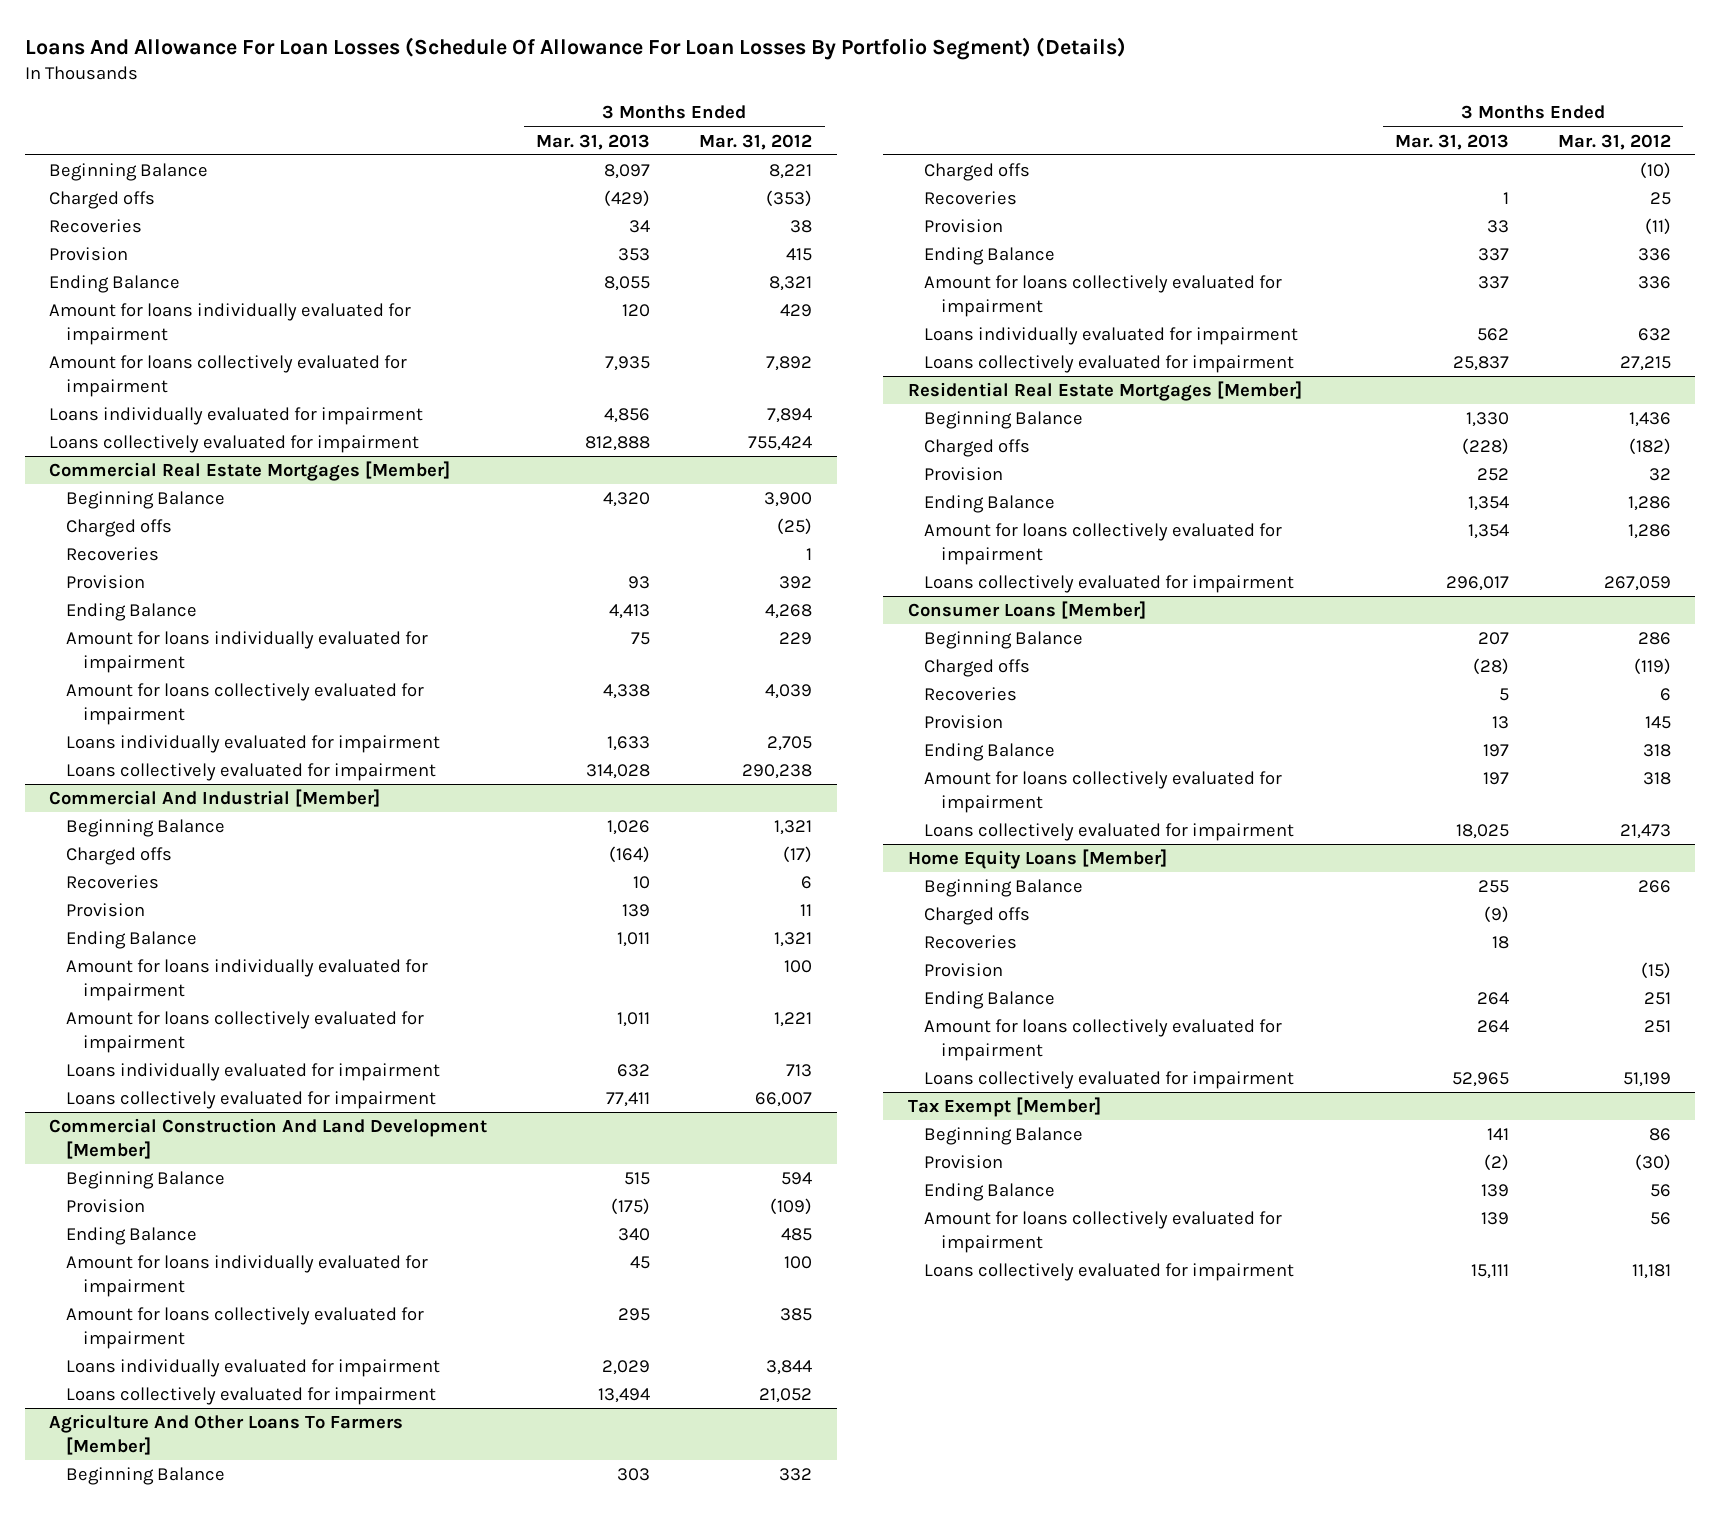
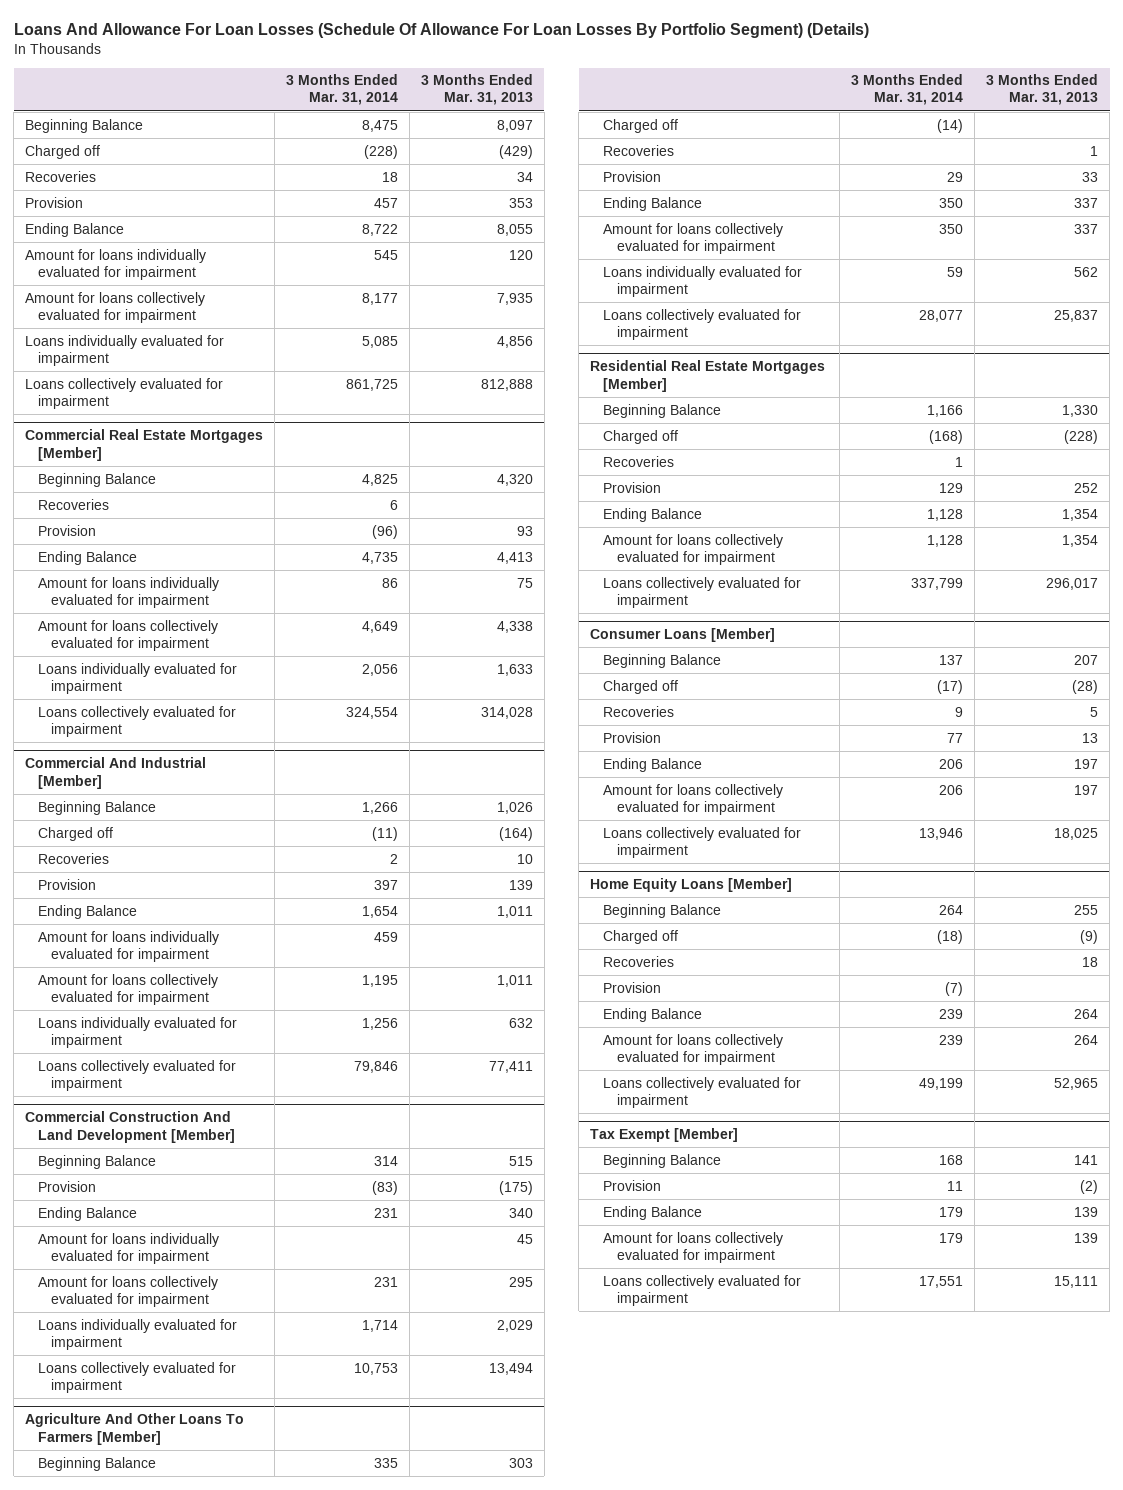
- | 3 Months Ended Mar. 31, 2013 | 3 Months Ended Mar. 31, 2012
+ | 3 Months Ended Mar. 31, 2014 | 3 Months Ended Mar. 31, 2013
- Charged offs | (429) | (353)
+ Charged off | (228) | (429)
@ Commercial Real Estate Mortgages [Member]
- Charged offs | | (25)
@ Commercial And Industrial [Member]
- Charged offs | (164) | (17)
+ Charged off | (11) | (164)
@ Agriculture And Other Loans To Farmers [Member]
- Charged offs | | (10)
+ Charged off | (14) |
@ Residential Real Estate Mortgages [Member]
- Charged offs | (228) | (182)
+ Charged off | (168) | (228)
+ Recoveries | 1 |
@ Consumer Loans [Member]
- Charged offs | (28) | (119)
+ Charged off | (17) | (28)
@ Home Equity Loans [Member]
- Charged offs | (9) |
+ Charged off | (18) | (9)

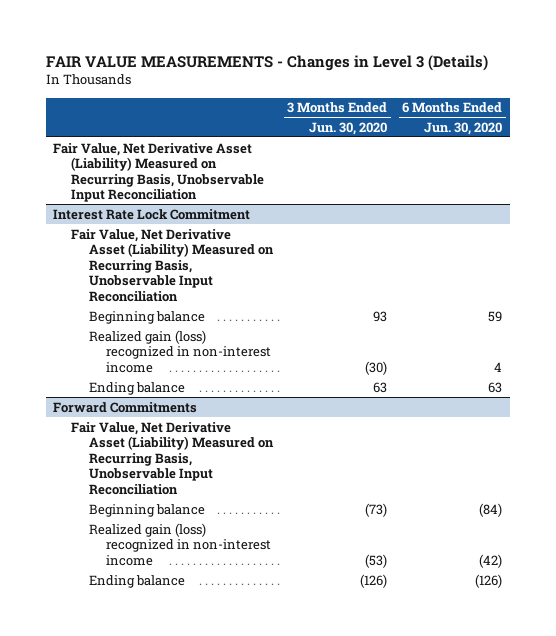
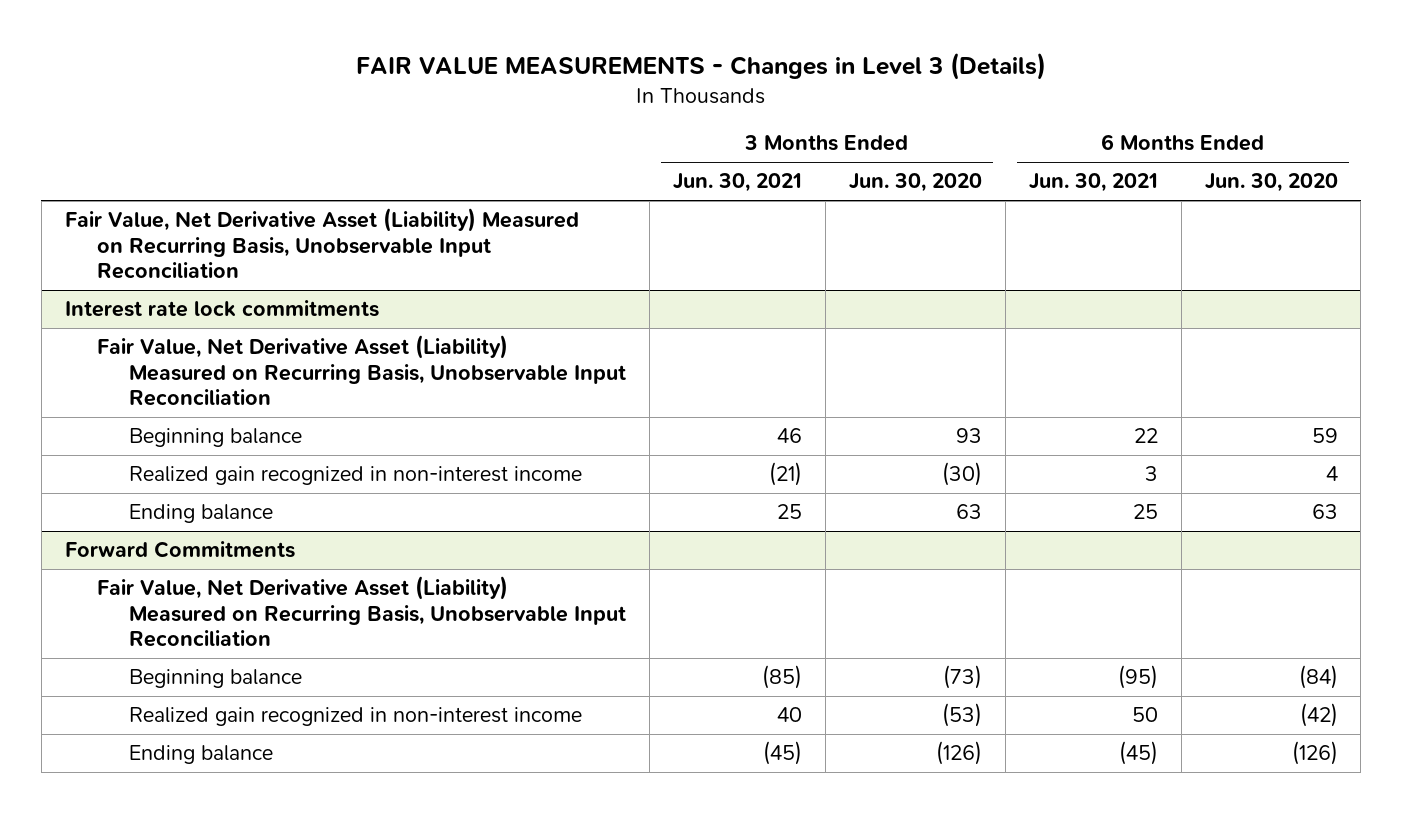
- | 3 Months Ended Jun. 30, 2020 | 6 Months Ended Jun. 30, 2020
+ | 3 Months Ended Jun. 30, 2021 | 3 Months Ended Jun. 30, 2020 | 6 Months Ended Jun. 30, 2021 | 6 Months Ended Jun. 30, 2020
- Interest Rate Lock Commitment
+ Interest rate lock commitments
- Realized gain (loss) recognized in non-interest income | (30) | 4
+ Realized gain recognized in non-interest income | (21) | (30) | 3 | 4
@ Forward Commitments
- Realized gain (loss) recognized in non-interest income | (53) | (42)
+ Realized gain recognized in non-interest income | 40 | (53) | 50 | (42)

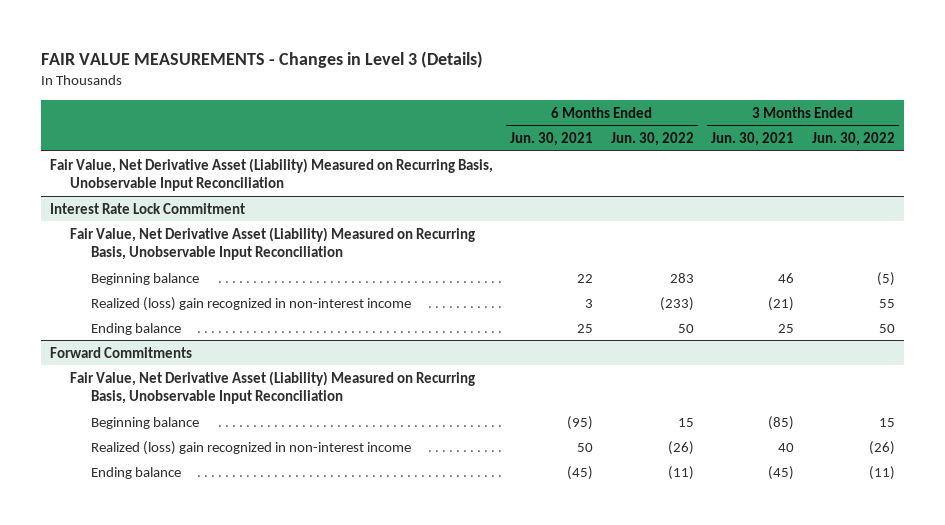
- | 3 Months Ended Jun. 30, 2021 | 3 Months Ended Jun. 30, 2020 | 6 Months Ended Jun. 30, 2021 | 6 Months Ended Jun. 30, 2020
+ | 6 Months Ended Jun. 30, 2021 | 6 Months Ended Jun. 30, 2022 | 3 Months Ended Jun. 30, 2021 | 3 Months Ended Jun. 30, 2022
- Interest rate lock commitments
+ Interest Rate Lock Commitment
- Realized gain recognized in non-interest income | (21) | (30) | 3 | 4
+ Realized (loss) gain recognized in non-interest income | 3 | (233) | (21) | 55
@ Forward Commitments
- Realized gain recognized in non-interest income | 40 | (53) | 50 | (42)
+ Realized (loss) gain recognized in non-interest income | 50 | (26) | 40 | (26)

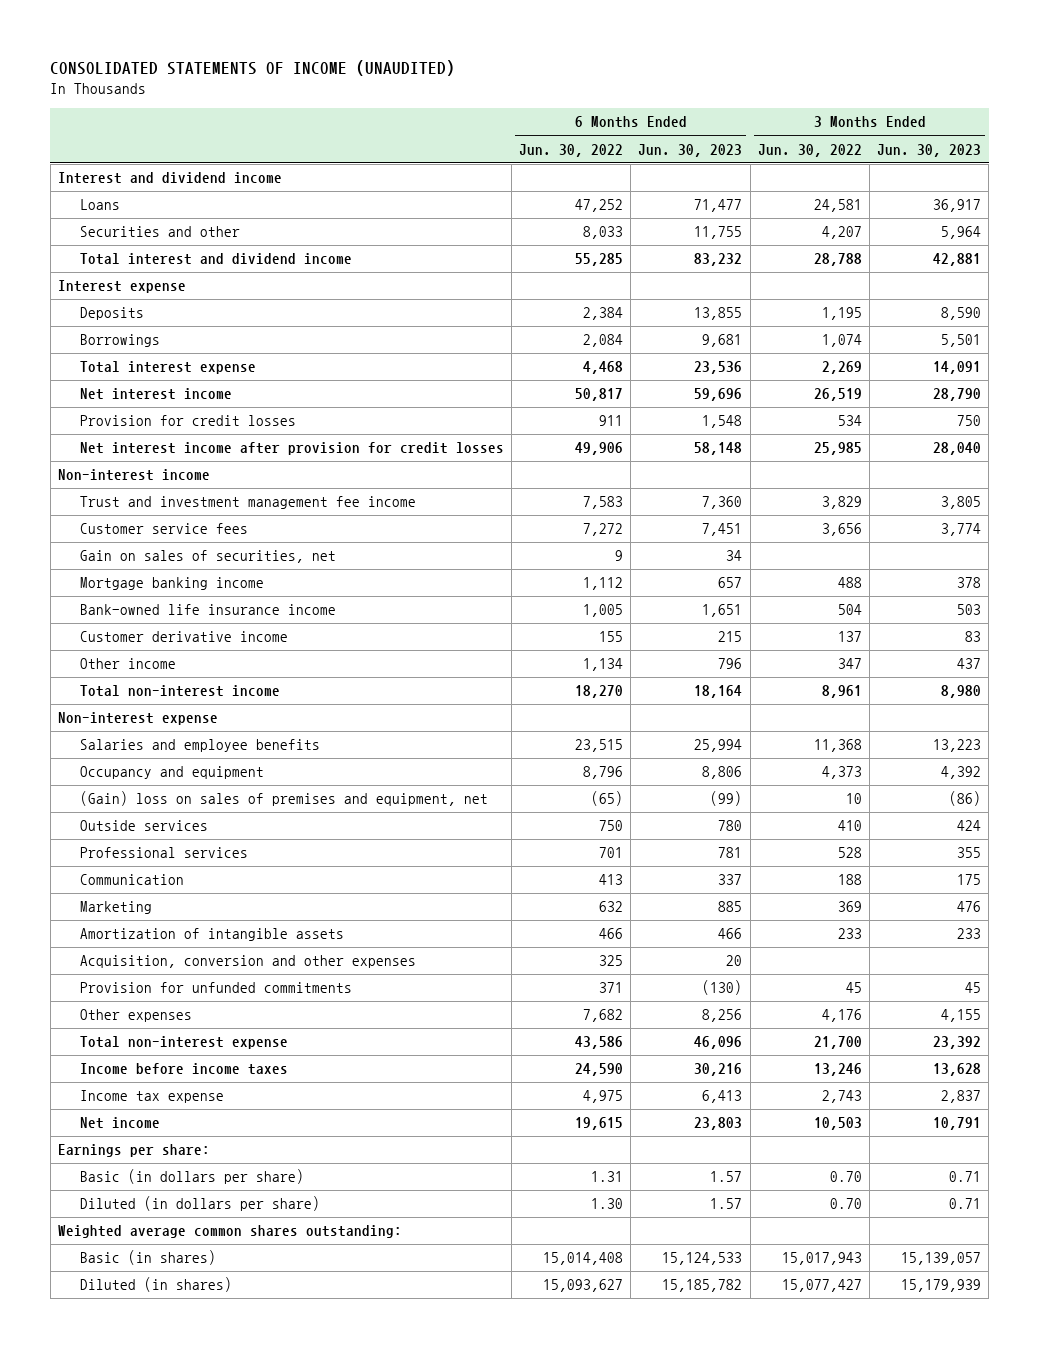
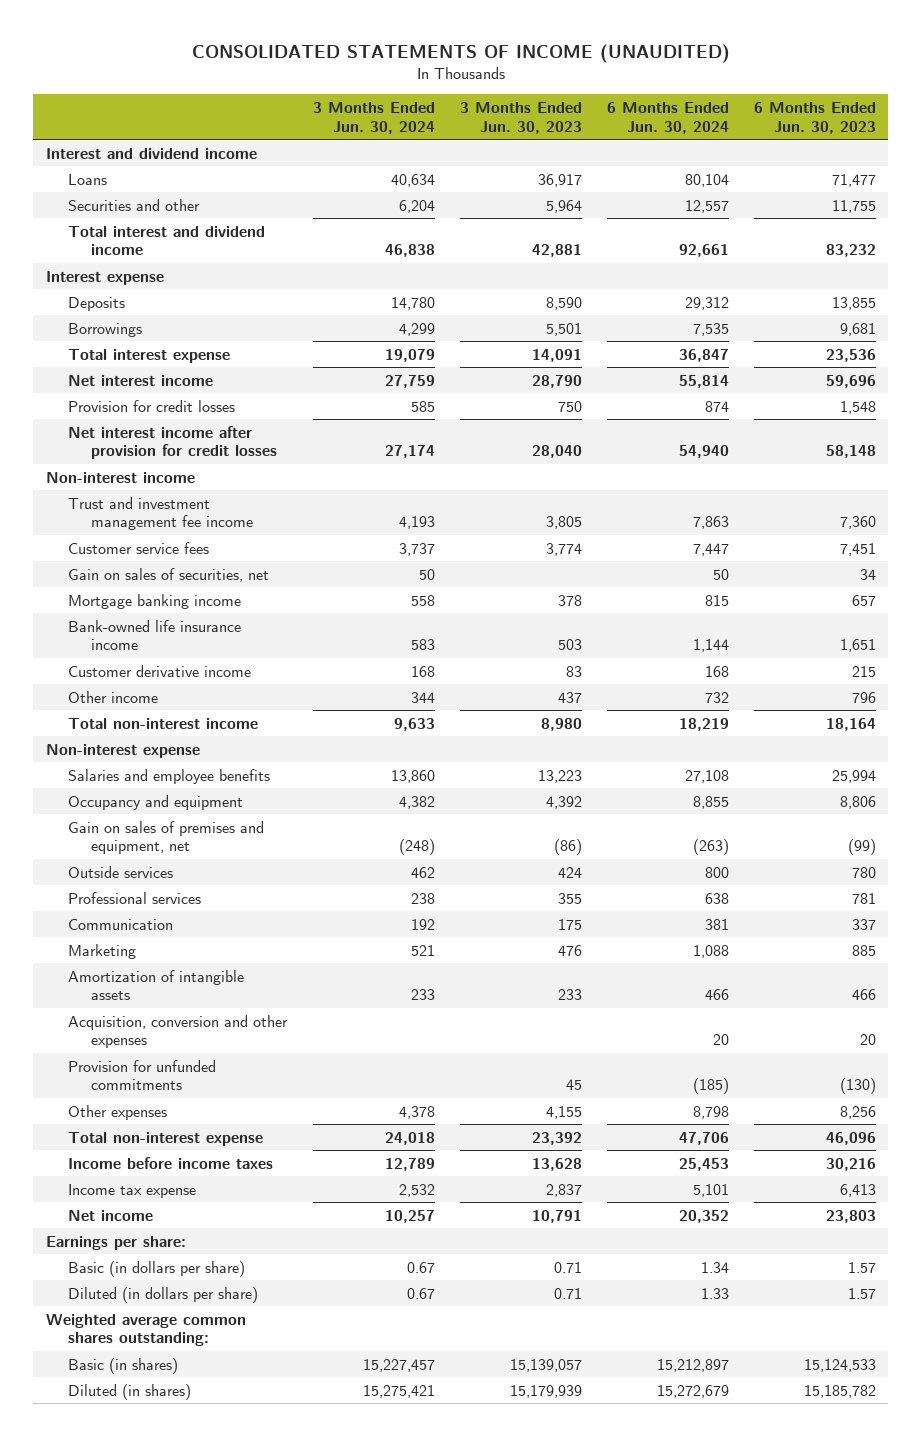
- | 6 Months Ended Jun. 30, 2022 | 6 Months Ended Jun. 30, 2023 | 3 Months Ended Jun. 30, 2022 | 3 Months Ended Jun. 30, 2023
+ | 3 Months Ended Jun. 30, 2024 | 3 Months Ended Jun. 30, 2023 | 6 Months Ended Jun. 30, 2024 | 6 Months Ended Jun. 30, 2023
- (Gain) loss on sales of premises and equipment, net | (65) | (99) | 10 | (86)
+ Gain on sales of premises and equipment, net | (248) | (86) | (263) | (99)

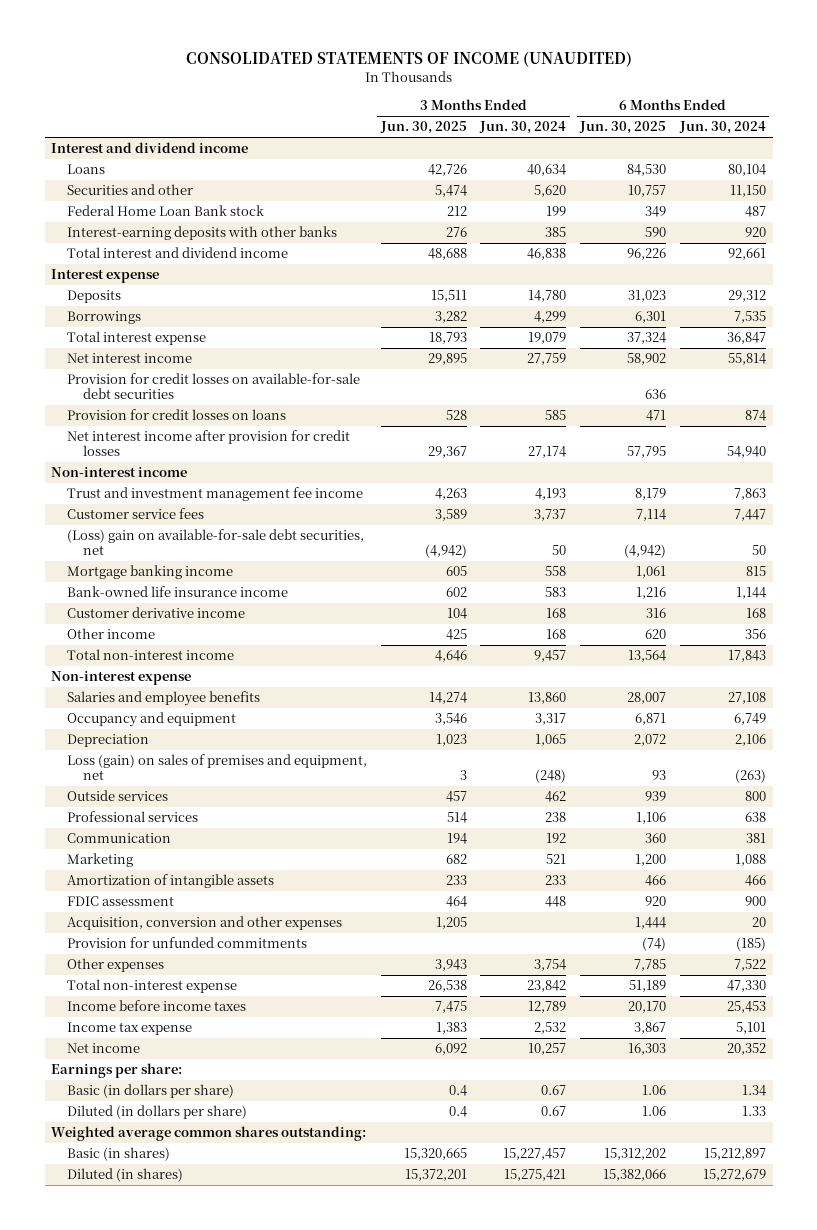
- | 3 Months Ended Jun. 30, 2024 | 3 Months Ended Jun. 30, 2023 | 6 Months Ended Jun. 30, 2024 | 6 Months Ended Jun. 30, 2023
+ | 3 Months Ended Jun. 30, 2025 | 3 Months Ended Jun. 30, 2024 | 6 Months Ended Jun. 30, 2025 | 6 Months Ended Jun. 30, 2024
- Securities and other | 6,204 | 5,964 | 12,557 | 11,755
+ Securities and other | 5,474 | 5,620 | 10,757 | 11,150
+ Federal Home Loan Bank stock | 212 | 199 | 349 | 487
+ Interest-earning deposits with other banks | 276 | 385 | 590 | 920
- Provision for credit losses | 585 | 750 | 874 | 1,548
+ Provision for credit losses on available-for-sale debt securities | | | 636 |
+ Provision for credit losses on loans | 528 | 585 | 471 | 874
- Gain on sales of securities, net | 50 | | 50 | 34
+ (Loss) gain on available-for-sale debt securities, net | (4,942) | 50 | (4,942) | 50
- Other income | 344 | 437 | 732 | 796
- Total non-interest income | 9,633 | 8,980 | 18,219 | 18,164
+ Other income | 425 | 168 | 620 | 356
+ Total non-interest income | 4,646 | 9,457 | 13,564 | 17,843
- Occupancy and equipment | 4,382 | 4,392 | 8,855 | 8,806
- Gain on sales of premises and equipment, net | (248) | (86) | (263) | (99)
+ Occupancy and equipment | 3,546 | 3,317 | 6,871 | 6,749
+ Depreciation | 1,023 | 1,065 | 2,072 | 2,106
+ Loss (gain) on sales of premises and equipment, net | 3 | (248) | 93 | (263)
+ FDIC assessment | 464 | 448 | 920 | 900
- Other expenses | 4,378 | 4,155 | 8,798 | 8,256
- Total non-interest expense | 24,018 | 23,392 | 47,706 | 46,096
+ Other expenses | 3,943 | 3,754 | 7,785 | 7,522
+ Total non-interest expense | 26,538 | 23,842 | 51,189 | 47,330

